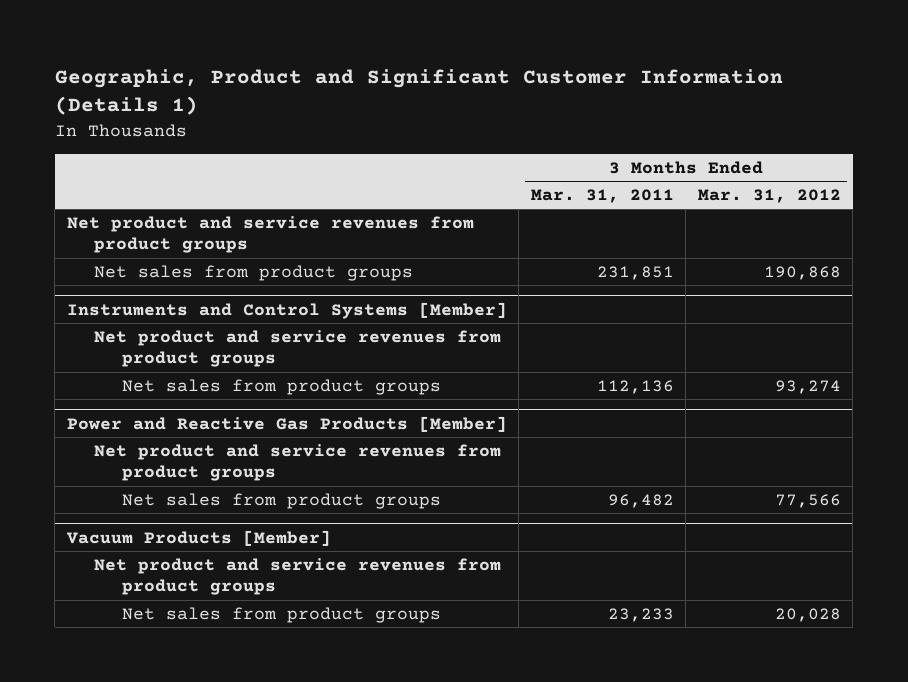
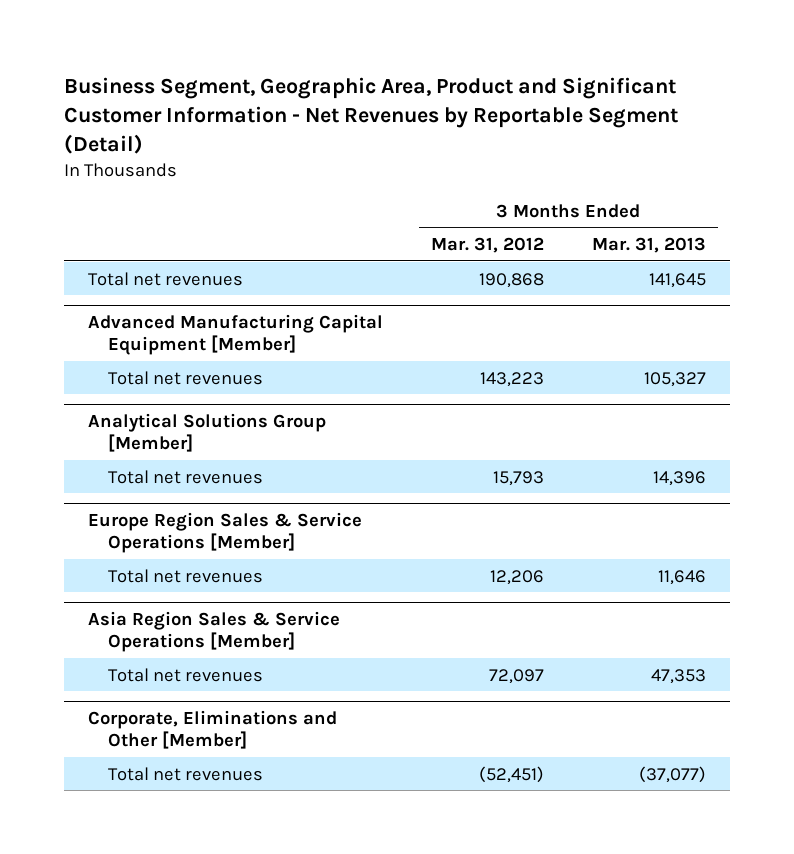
- Geographic, Product and Significant Customer Information (Details 1)
+ Business Segment, Geographic Area, Product and Significant Customer Information - Net Revenues by Reportable Segment (Detail)
- | 3 Months Ended Mar. 31, 2011 | 3 Months Ended Mar. 31, 2012
+ | 3 Months Ended Mar. 31, 2012 | 3 Months Ended Mar. 31, 2013
- Net product and service revenues from product groups
- Net sales from product groups | 231,851 | 190,868
- Instruments and Control Systems [Member]
- Net product and service revenues from product groups
- Net sales from product groups | 112,136 | 93,274
- Power and Reactive Gas Products [Member]
- Net product and service revenues from product groups
- Net sales from product groups | 96,482 | 77,566
- Vacuum Products [Member]
- Net product and service revenues from product groups
- Net sales from product groups | 23,233 | 20,028
+ Total net revenues | 190,868 | 141,645
+ Advanced Manufacturing Capital Equipment [Member]
+ Total net revenues | 143,223 | 105,327
+ Analytical Solutions Group [Member]
+ Total net revenues | 15,793 | 14,396
+ Europe Region Sales & Service Operations [Member]
+ Total net revenues | 12,206 | 11,646
+ Asia Region Sales & Service Operations [Member]
+ Total net revenues | 72,097 | 47,353
+ Corporate, Eliminations and Other [Member]
+ Total net revenues | (52,451) | (37,077)

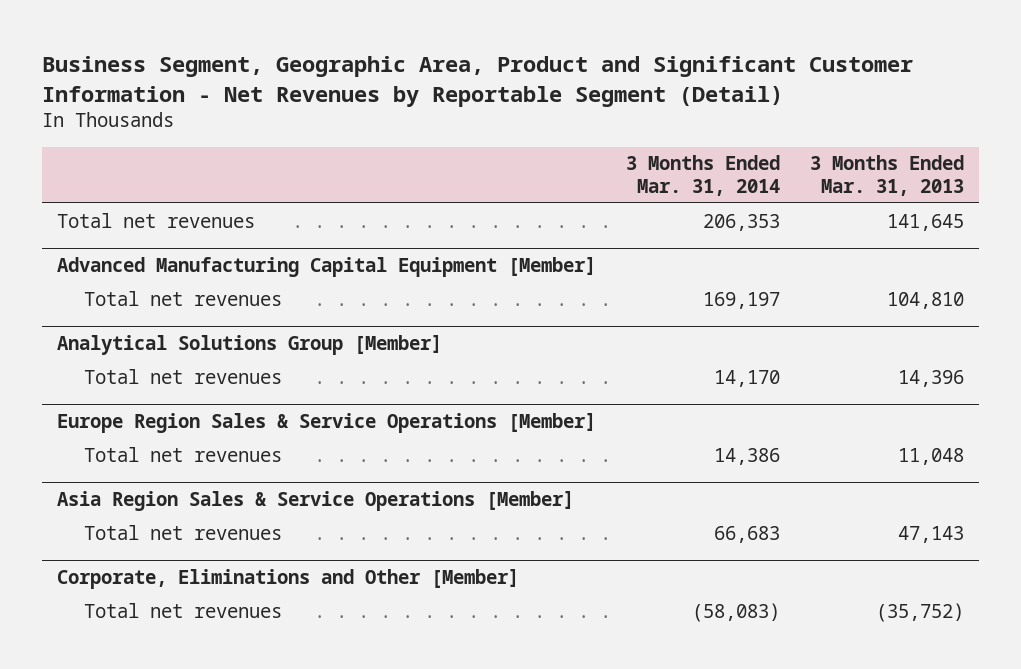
- | 3 Months Ended Mar. 31, 2012 | 3 Months Ended Mar. 31, 2013
+ | 3 Months Ended Mar. 31, 2014 | 3 Months Ended Mar. 31, 2013
@ Advanced Manufacturing Capital Equipment [Member]
- Total net revenues | 143,223 | 105,327
+ Total net revenues | 169,197 | 104,810
@ Europe Region Sales & Service Operations [Member]
- Total net revenues | 12,206 | 11,646
+ Total net revenues | 14,386 | 11,048
@ Asia Region Sales & Service Operations [Member]
- Total net revenues | 72,097 | 47,353
+ Total net revenues | 66,683 | 47,143
@ Corporate, Eliminations and Other [Member]
- Total net revenues | (52,451) | (37,077)
+ Total net revenues | (58,083) | (35,752)

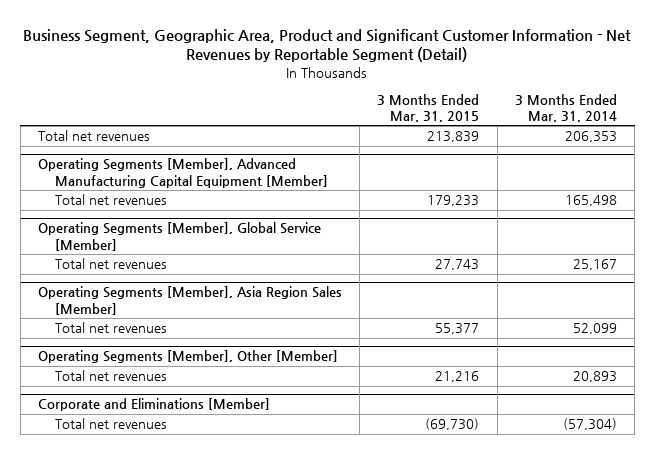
- | 3 Months Ended Mar. 31, 2014 | 3 Months Ended Mar. 31, 2013
+ | 3 Months Ended Mar. 31, 2015 | 3 Months Ended Mar. 31, 2014
- Advanced Manufacturing Capital Equipment [Member]
- Total net revenues | 169,197 | 104,810
- Analytical Solutions Group [Member]
- Total net revenues | 14,170 | 14,396
- Europe Region Sales & Service Operations [Member]
- Total net revenues | 14,386 | 11,048
- Asia Region Sales & Service Operations [Member]
- Total net revenues | 66,683 | 47,143
- Corporate, Eliminations and Other [Member]
- Total net revenues | (58,083) | (35,752)
+ Operating Segments [Member], Advanced Manufacturing Capital Equipment [Member]
+ Total net revenues | 179,233 | 165,498
+ Operating Segments [Member], Global Service [Member]
+ Total net revenues | 27,743 | 25,167
+ Operating Segments [Member], Asia Region Sales [Member]
+ Total net revenues | 55,377 | 52,099
+ Operating Segments [Member], Other [Member]
+ Total net revenues | 21,216 | 20,893
+ Corporate and Eliminations [Member]
+ Total net revenues | (69,730) | (57,304)

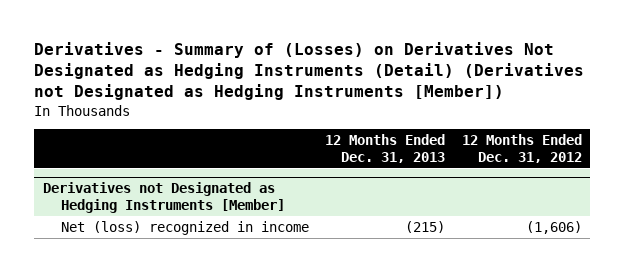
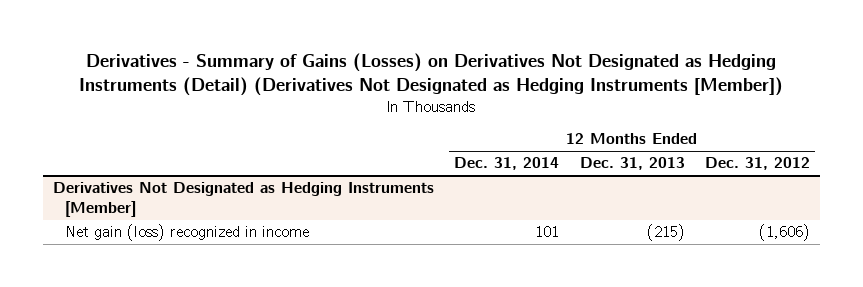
- Derivatives - Summary of (Losses) on Derivatives Not Designated as Hedging Instruments (Detail) (Derivatives not Designated as Hedging Instruments [Member])
+ Derivatives - Summary of Gains (Losses) on Derivatives Not Designated as Hedging Instruments (Detail) (Derivatives Not Designated as Hedging Instruments [Member])
- | 12 Months Ended Dec. 31, 2013 | 12 Months Ended Dec. 31, 2012
+ | 12 Months Ended Dec. 31, 2014 | 12 Months Ended Dec. 31, 2013 | 12 Months Ended Dec. 31, 2012
- Derivatives not Designated as Hedging Instruments [Member]
- Net (loss) recognized in income | (215) | (1,606)
+ Derivatives Not Designated as Hedging Instruments [Member]
+ Net gain (loss) recognized in income | 101 | (215) | (1,606)

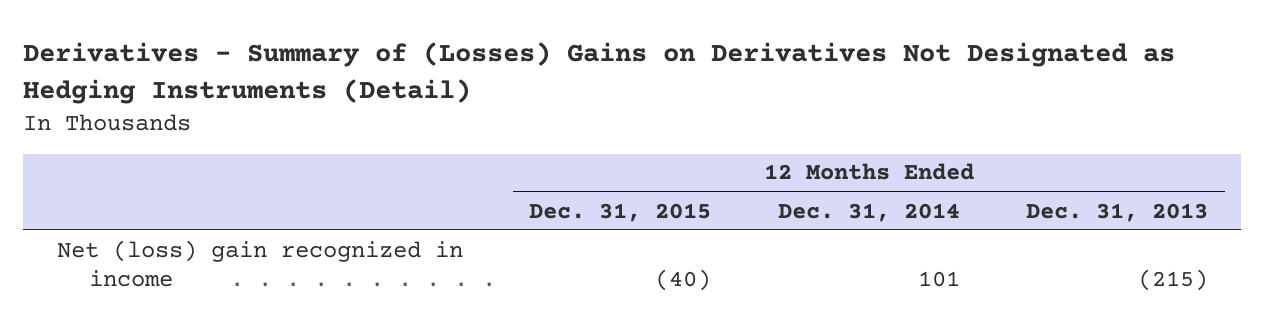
- Derivatives - Summary of Gains (Losses) on Derivatives Not Designated as Hedging Instruments (Detail) (Derivatives Not Designated as Hedging Instruments [Member])
+ Derivatives - Summary of (Losses) Gains on Derivatives Not Designated as Hedging Instruments (Detail)
- | 12 Months Ended Dec. 31, 2014 | 12 Months Ended Dec. 31, 2013 | 12 Months Ended Dec. 31, 2012
+ | 12 Months Ended Dec. 31, 2015 | 12 Months Ended Dec. 31, 2014 | 12 Months Ended Dec. 31, 2013
- Derivatives Not Designated as Hedging Instruments [Member]
- Net gain (loss) recognized in income | 101 | (215) | (1,606)
+ Net (loss) gain recognized in income | (40) | 101 | (215)

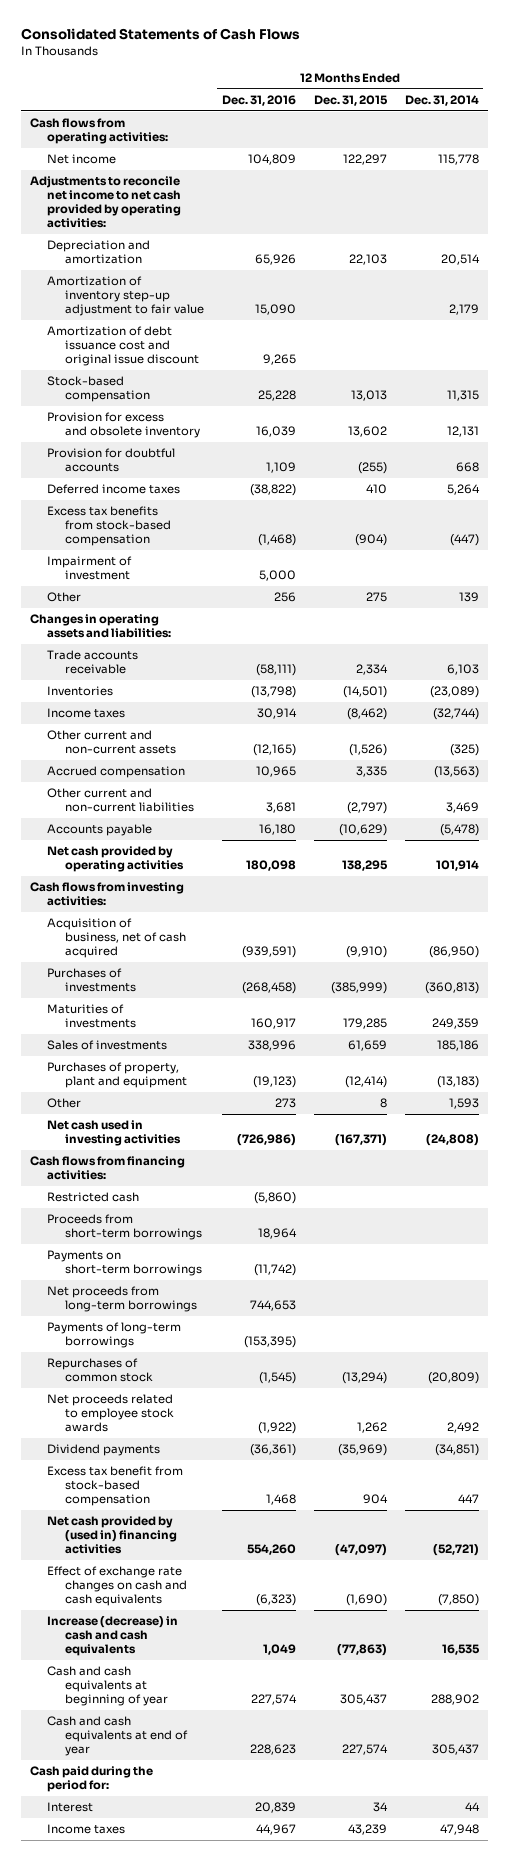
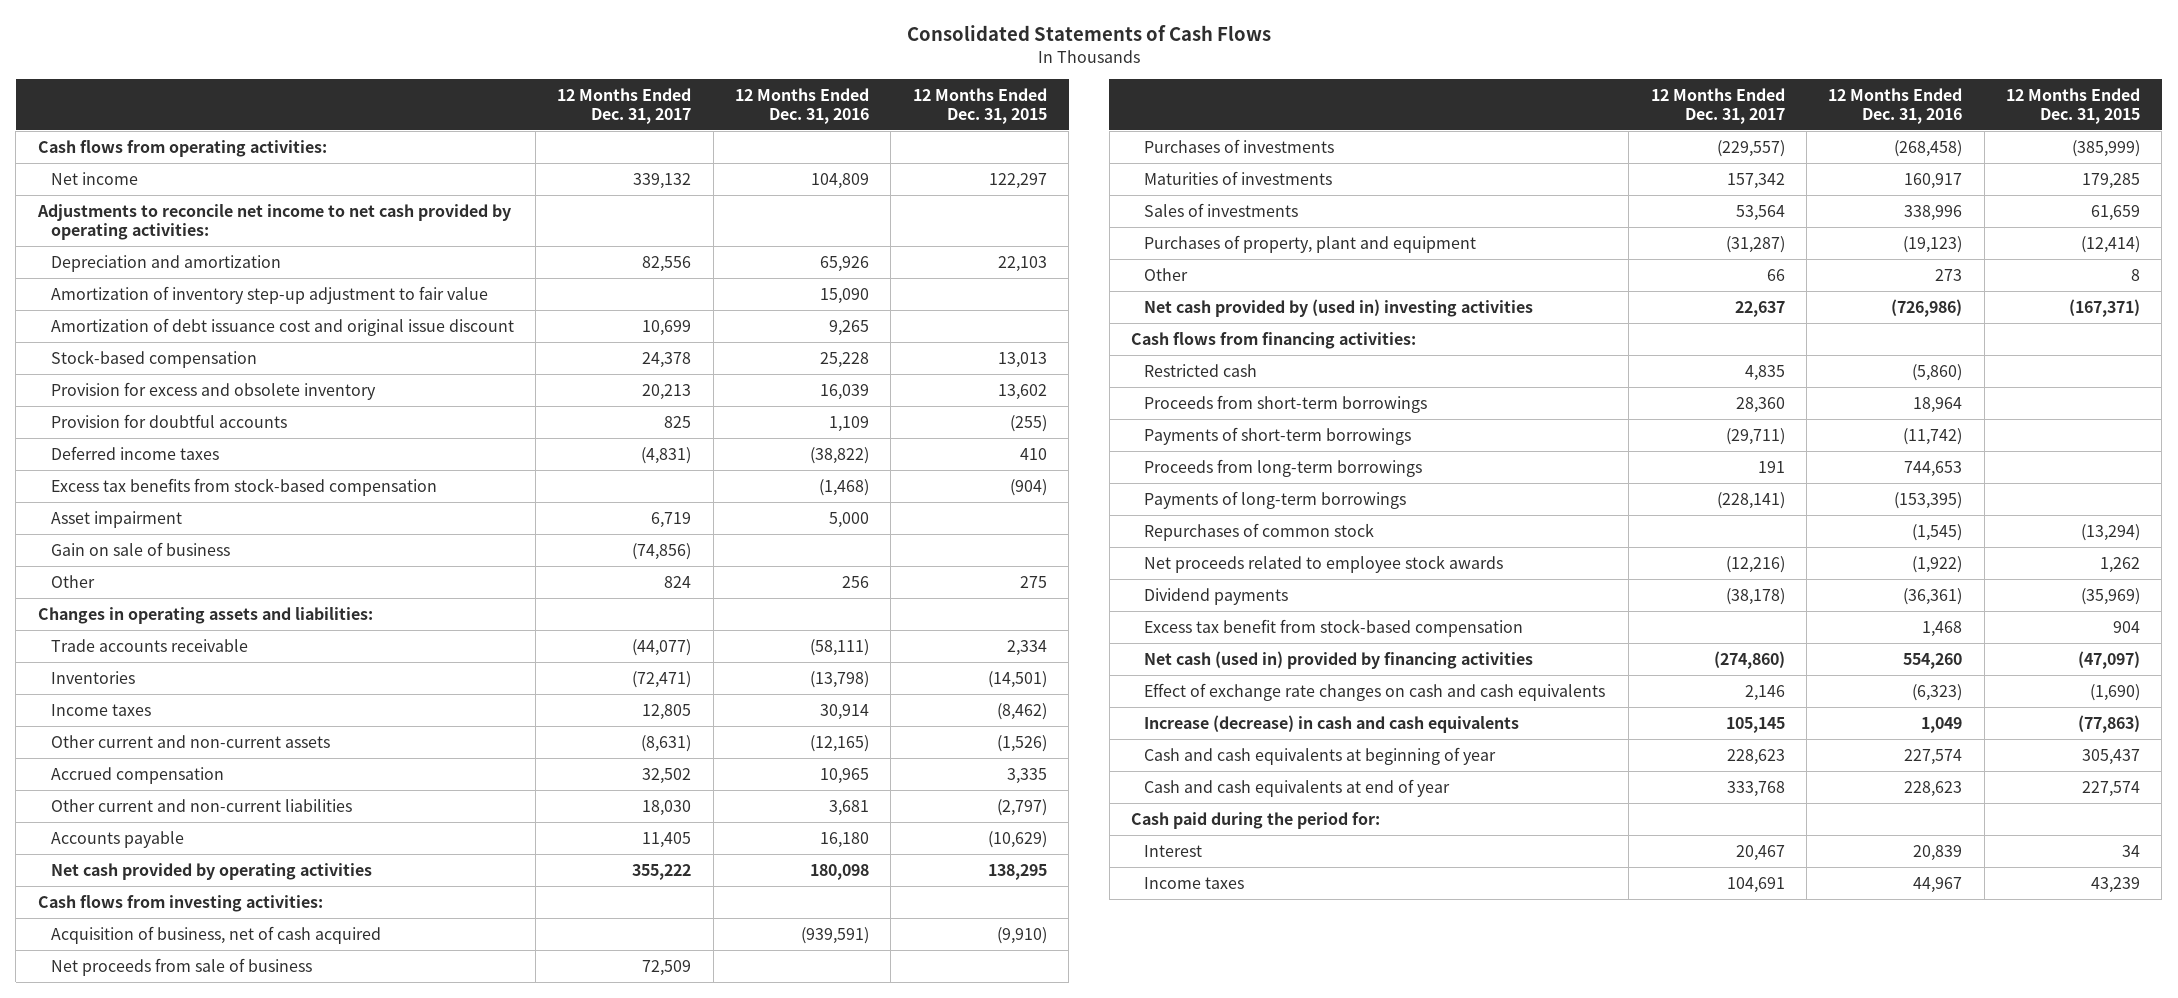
- | 12 Months Ended Dec. 31, 2016 | 12 Months Ended Dec. 31, 2015 | 12 Months Ended Dec. 31, 2014
+ | 12 Months Ended Dec. 31, 2017 | 12 Months Ended Dec. 31, 2016 | 12 Months Ended Dec. 31, 2015
- Impairment of investment | 5,000 | |
+ Asset impairment | 6,719 | 5,000 |
+ Gain on sale of business | (74,856) | |
+ Net proceeds from sale of business | 72,509 | |
- Net cash used in investing activities | (726,986) | (167,371) | (24,808)
+ Net cash provided by (used in) investing activities | 22,637 | (726,986) | (167,371)
- Payments on short-term borrowings | (11,742) | |
- Net proceeds from long-term borrowings | 744,653 | |
+ Payments of short-term borrowings | (29,711) | (11,742) |
+ Proceeds from long-term borrowings | 191 | 744,653 |
- Net cash provided by (used in) financing activities | 554,260 | (47,097) | (52,721)
+ Net cash (used in) provided by financing activities | (274,860) | 554,260 | (47,097)

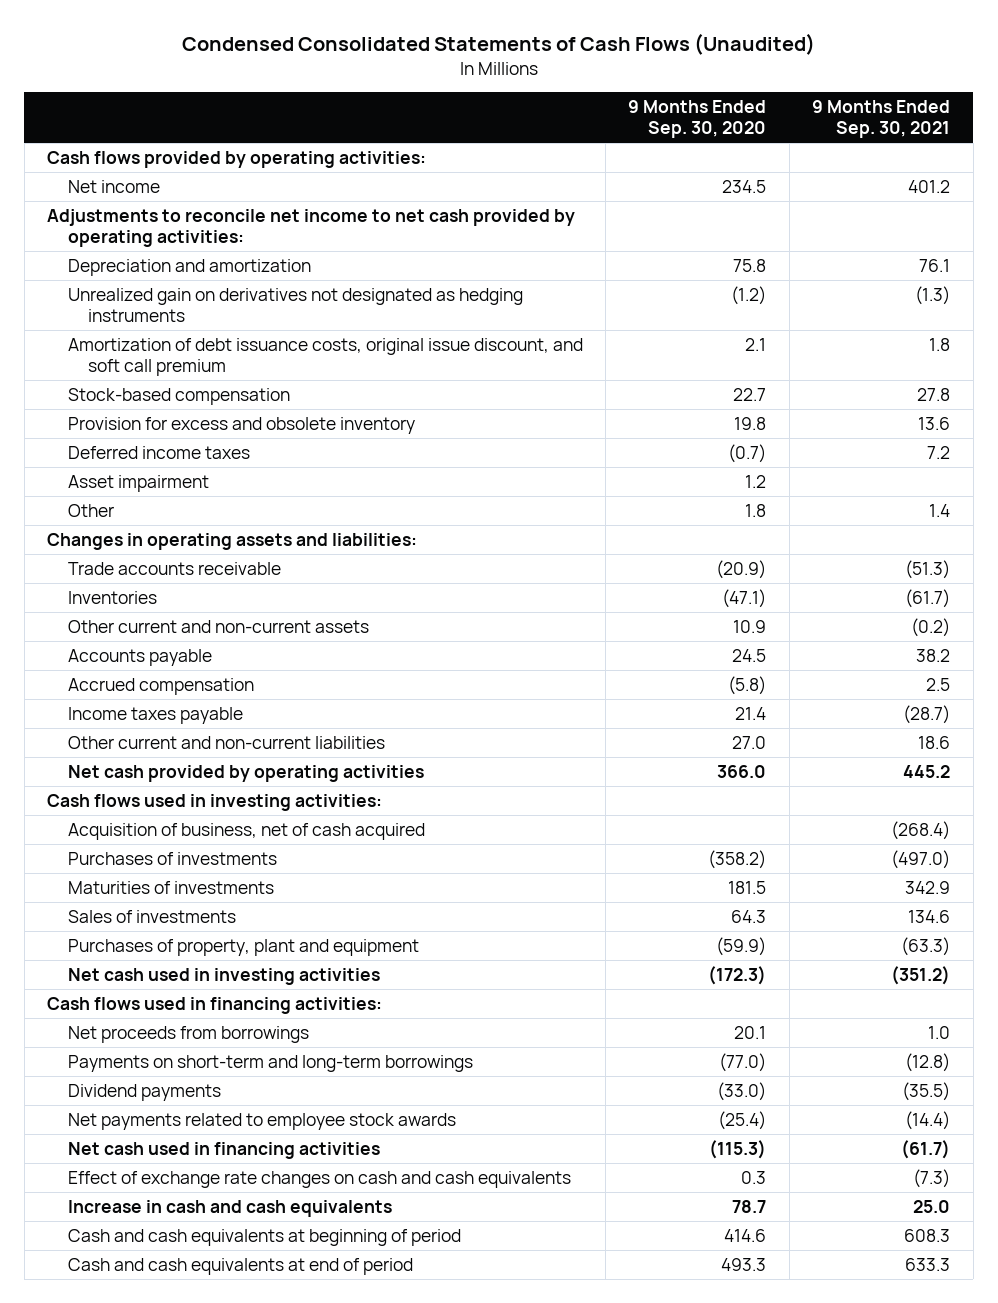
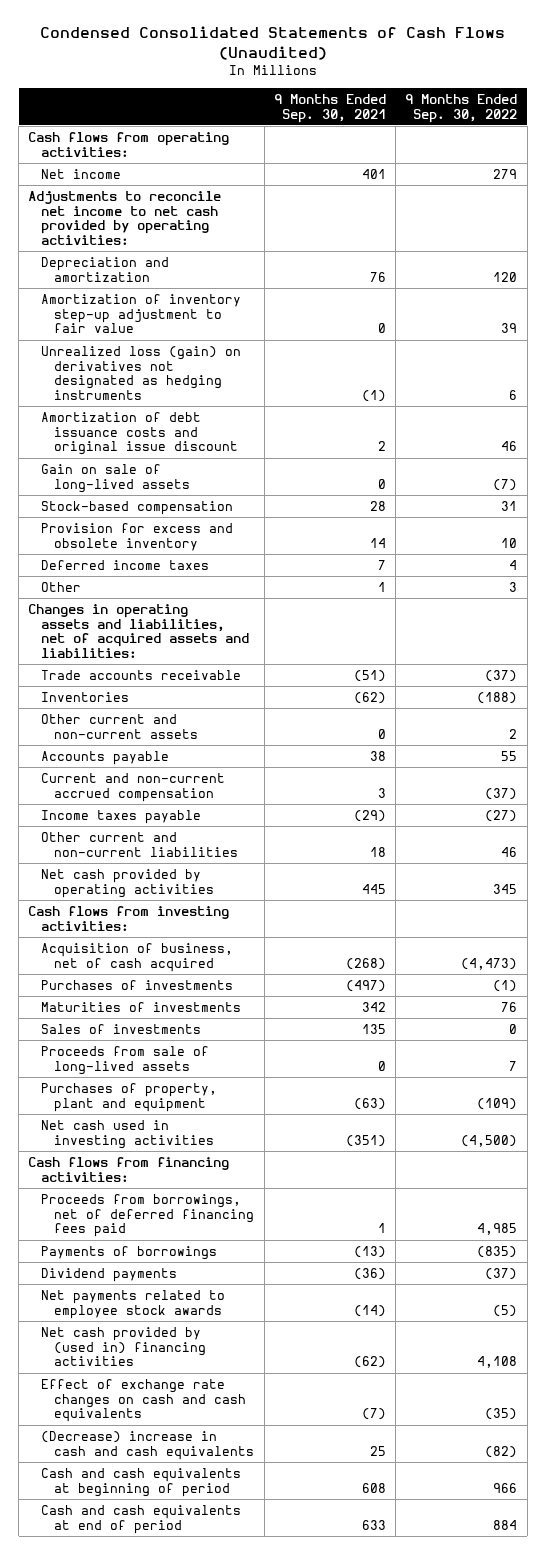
- | 9 Months Ended Sep. 30, 2020 | 9 Months Ended Sep. 30, 2021
+ | 9 Months Ended Sep. 30, 2021 | 9 Months Ended Sep. 30, 2022
- Cash flows provided by operating activities:
- Net income | 234.5 | 401.2
+ Cash flows from operating activities:
+ Net income | 401 | 279
- Depreciation and amortization | 75.8 | 76.1
- Unrealized gain on derivatives not designated as hedging instruments | (1.2) | (1.3)
- Amortization of debt issuance costs, original issue discount, and soft call premium | 2.1 | 1.8
- Stock-based compensation | 22.7 | 27.8
- Provision for excess and obsolete inventory | 19.8 | 13.6
- Deferred income taxes | (0.7) | 7.2
- Asset impairment | 1.2 |
- Other | 1.8 | 1.4
- Changes in operating assets and liabilities:
- Trade accounts receivable | (20.9) | (51.3)
- Inventories | (47.1) | (61.7)
- Other current and non-current assets | 10.9 | (0.2)
- Accounts payable | 24.5 | 38.2
- Accrued compensation | (5.8) | 2.5
- Income taxes payable | 21.4 | (28.7)
- Other current and non-current liabilities | 27.0 | 18.6
- Net cash provided by operating activities | 366.0 | 445.2
- Cash flows used in investing activities:
- Acquisition of business, net of cash acquired | | (268.4)
- Purchases of investments | (358.2) | (497.0)
- Maturities of investments | 181.5 | 342.9
- Sales of investments | 64.3 | 134.6
- Purchases of property, plant and equipment | (59.9) | (63.3)
- Net cash used in investing activities | (172.3) | (351.2)
- Cash flows used in financing activities:
- Net proceeds from borrowings | 20.1 | 1.0
- Payments on short-term and long-term borrowings | (77.0) | (12.8)
- Dividend payments | (33.0) | (35.5)
- Net payments related to employee stock awards | (25.4) | (14.4)
- Net cash used in financing activities | (115.3) | (61.7)
- Effect of exchange rate changes on cash and cash equivalents | 0.3 | (7.3)
- Increase in cash and cash equivalents | 78.7 | 25.0
- Cash and cash equivalents at beginning of period | 414.6 | 608.3
- Cash and cash equivalents at end of period | 493.3 | 633.3
+ Depreciation and amortization | 76 | 120
+ Amortization of inventory step-up adjustment to fair value | 0 | 39
+ Unrealized loss (gain) on derivatives not designated as hedging instruments | (1) | 6
+ Amortization of debt issuance costs and original issue discount | 2 | 46
+ Gain on sale of long-lived assets | 0 | (7)
+ Stock-based compensation | 28 | 31
+ Provision for excess and obsolete inventory | 14 | 10
+ Deferred income taxes | 7 | 4
+ Other | 1 | 3
+ Changes in operating assets and liabilities, net of acquired assets and liabilities:
+ Trade accounts receivable | (51) | (37)
+ Inventories | (62) | (188)
+ Other current and non-current assets | 0 | 2
+ Accounts payable | 38 | 55
+ Current and non-current accrued compensation | 3 | (37)
+ Income taxes payable | (29) | (27)
+ Other current and non-current liabilities | 18 | 46
+ Net cash provided by operating activities | 445 | 345
+ Cash flows from investing activities:
+ Acquisition of business, net of cash acquired | (268) | (4,473)
+ Purchases of investments | (497) | (1)
+ Maturities of investments | 342 | 76
+ Sales of investments | 135 | 0
+ Proceeds from sale of long-lived assets | 0 | 7
+ Purchases of property, plant and equipment | (63) | (109)
+ Net cash used in investing activities | (351) | (4,500)
+ Cash flows from financing activities:
+ Proceeds from borrowings, net of deferred financing fees paid | 1 | 4,985
+ Payments of borrowings | (13) | (835)
+ Dividend payments | (36) | (37)
+ Net payments related to employee stock awards | (14) | (5)
+ Net cash provided by (used in) financing activities | (62) | 4,108
+ Effect of exchange rate changes on cash and cash equivalents | (7) | (35)
+ (Decrease) increase in cash and cash equivalents | 25 | (82)
+ Cash and cash equivalents at beginning of period | 608 | 966
+ Cash and cash equivalents at end of period | 633 | 884

